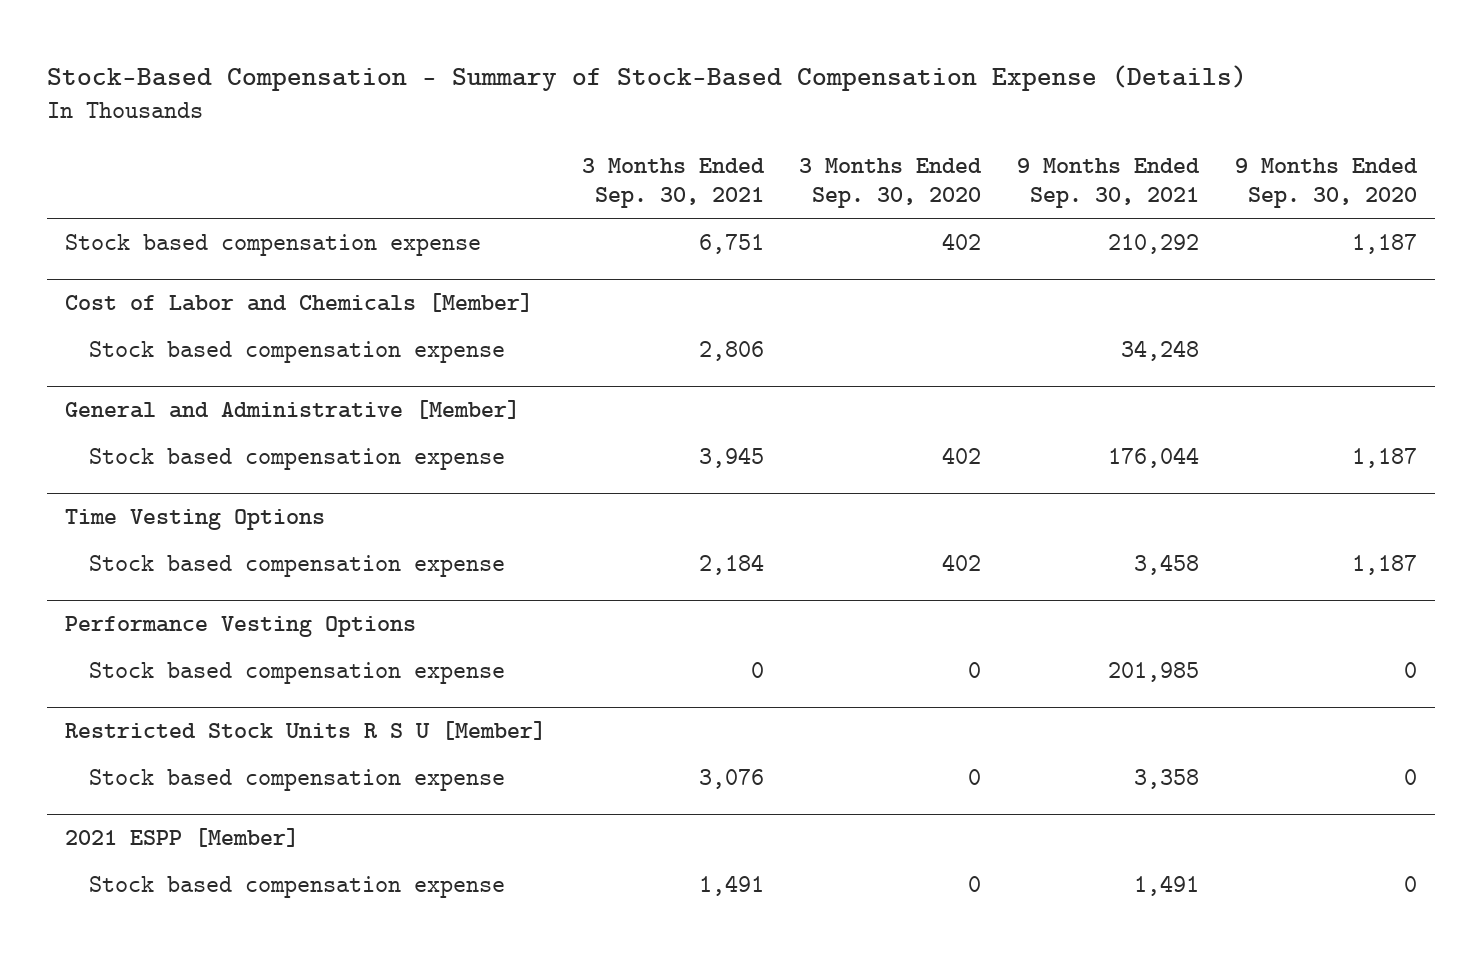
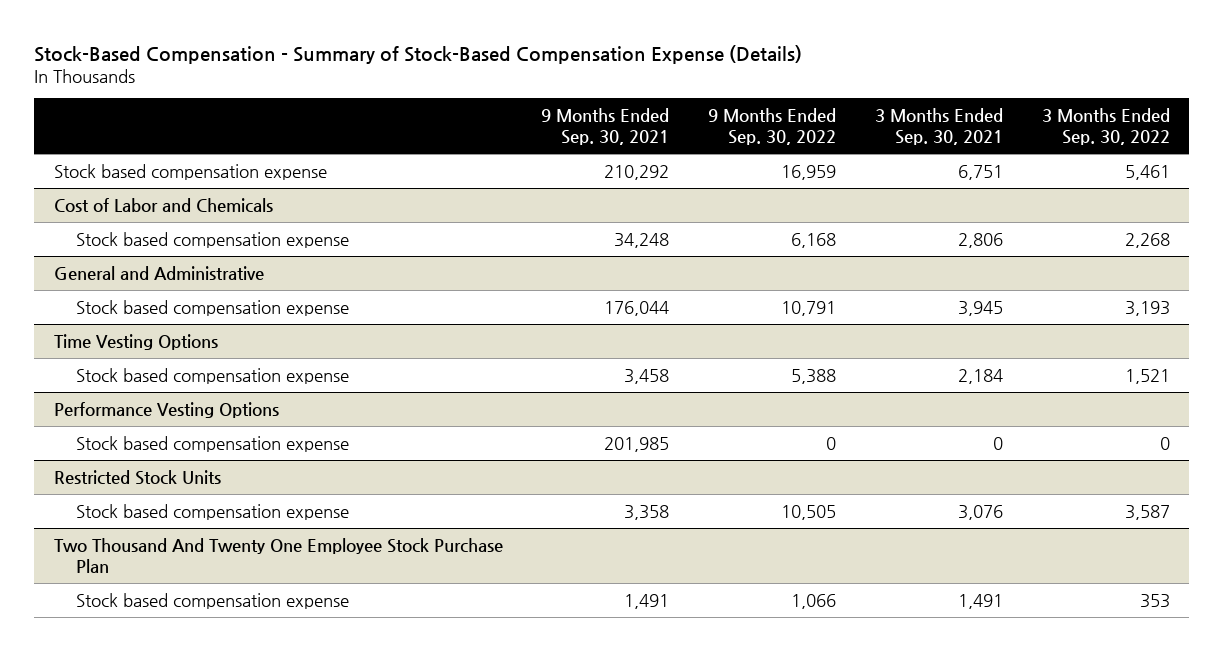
- | 3 Months Ended Sep. 30, 2021 | 3 Months Ended Sep. 30, 2020 | 9 Months Ended Sep. 30, 2021 | 9 Months Ended Sep. 30, 2020
+ | 9 Months Ended Sep. 30, 2021 | 9 Months Ended Sep. 30, 2022 | 3 Months Ended Sep. 30, 2021 | 3 Months Ended Sep. 30, 2022
- Cost of Labor and Chemicals [Member]
+ Cost of Labor and Chemicals
- General and Administrative [Member]
+ General and Administrative
- Restricted Stock Units R S U [Member]
+ Restricted Stock Units
- 2021 ESPP [Member]
+ Two Thousand And Twenty One Employee Stock Purchase Plan

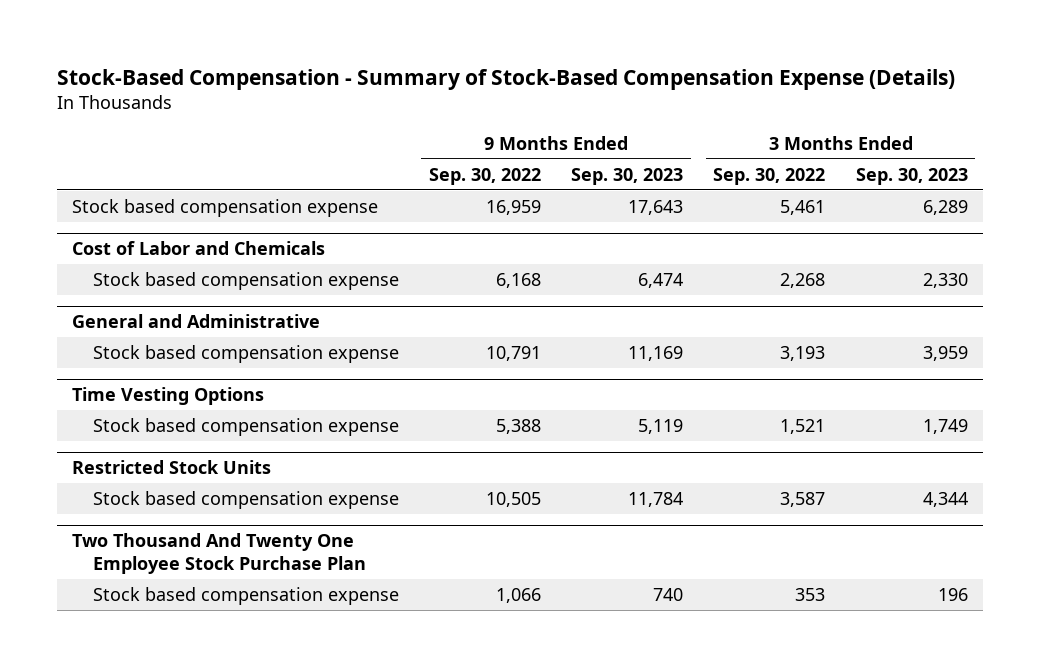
- | 9 Months Ended Sep. 30, 2021 | 9 Months Ended Sep. 30, 2022 | 3 Months Ended Sep. 30, 2021 | 3 Months Ended Sep. 30, 2022
+ | 9 Months Ended Sep. 30, 2022 | 9 Months Ended Sep. 30, 2023 | 3 Months Ended Sep. 30, 2022 | 3 Months Ended Sep. 30, 2023
- Performance Vesting Options
- Stock based compensation expense | 201,985 | 0 | 0 | 0

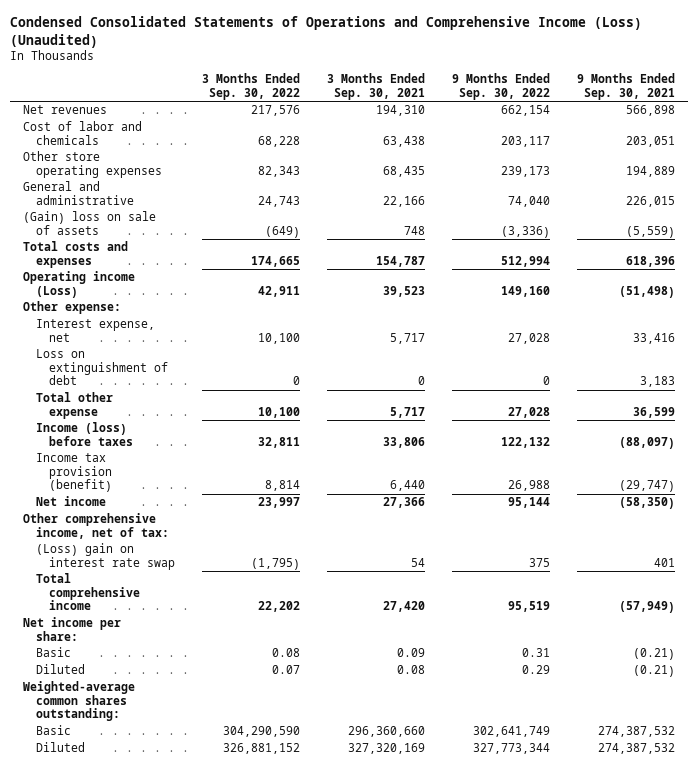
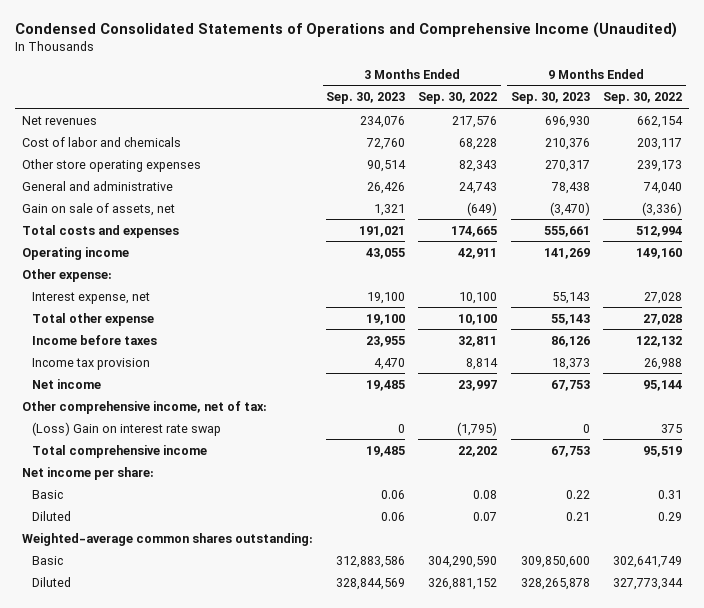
- Condensed Consolidated Statements of Operations and Comprehensive Income (Loss) (Unaudited)
+ Condensed Consolidated Statements of Operations and Comprehensive Income (Unaudited)
- | 3 Months Ended Sep. 30, 2022 | 3 Months Ended Sep. 30, 2021 | 9 Months Ended Sep. 30, 2022 | 9 Months Ended Sep. 30, 2021
+ | 3 Months Ended Sep. 30, 2023 | 3 Months Ended Sep. 30, 2022 | 9 Months Ended Sep. 30, 2023 | 9 Months Ended Sep. 30, 2022
- (Gain) loss on sale of assets | (649) | 748 | (3,336) | (5,559)
+ Gain on sale of assets, net | 1,321 | (649) | (3,470) | (3,336)
- Operating income (Loss) | 42,911 | 39,523 | 149,160 | (51,498)
+ Operating income | 43,055 | 42,911 | 141,269 | 149,160
- Loss on extinguishment of debt | 0 | 0 | 0 | 3,183
- Income (loss) before taxes | 32,811 | 33,806 | 122,132 | (88,097)
- Income tax provision (benefit) | 8,814 | 6,440 | 26,988 | (29,747)
+ Income before taxes | 23,955 | 32,811 | 86,126 | 122,132
+ Income tax provision | 4,470 | 8,814 | 18,373 | 26,988
- (Loss) gain on interest rate swap | (1,795) | 54 | 375 | 401
+ (Loss) Gain on interest rate swap | 0 | (1,795) | 0 | 375

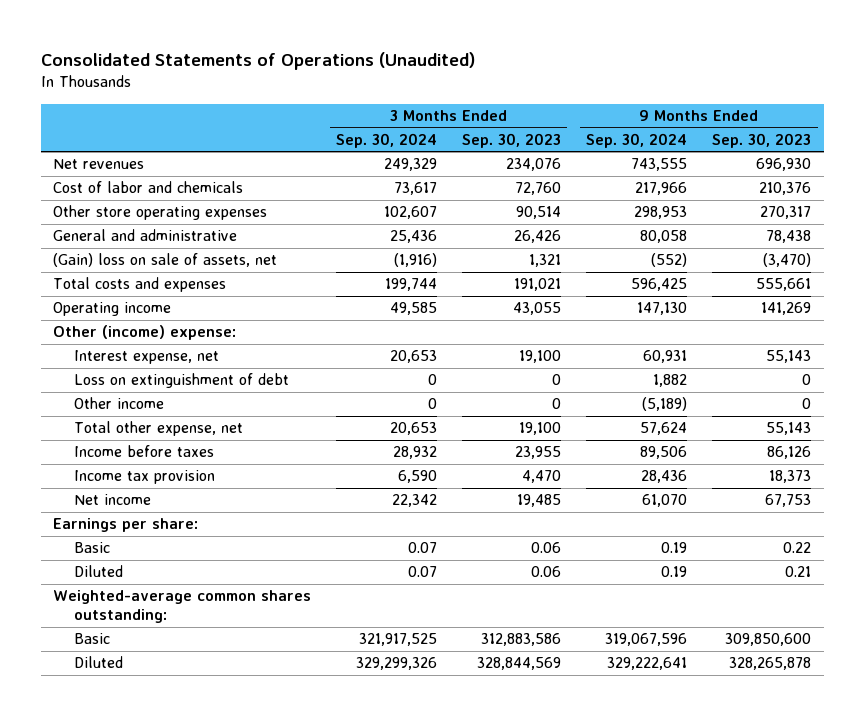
- Condensed Consolidated Statements of Operations and Comprehensive Income (Unaudited)
+ Consolidated Statements of Operations (Unaudited)
- | 3 Months Ended Sep. 30, 2023 | 3 Months Ended Sep. 30, 2022 | 9 Months Ended Sep. 30, 2023 | 9 Months Ended Sep. 30, 2022
+ | 3 Months Ended Sep. 30, 2024 | 3 Months Ended Sep. 30, 2023 | 9 Months Ended Sep. 30, 2024 | 9 Months Ended Sep. 30, 2023
- Gain on sale of assets, net | 1,321 | (649) | (3,470) | (3,336)
+ (Gain) loss on sale of assets, net | (1,916) | 1,321 | (552) | (3,470)
- Other expense:
+ Other (income) expense:
- Total other expense | 19,100 | 10,100 | 55,143 | 27,028
+ Loss on extinguishment of debt | 0 | 0 | 1,882 | 0
+ Other income | 0 | 0 | (5,189) | 0
+ Total other expense, net | 20,653 | 19,100 | 57,624 | 55,143
- Other comprehensive income, net of tax:
- (Loss) Gain on interest rate swap | 0 | (1,795) | 0 | 375
- Total comprehensive income | 19,485 | 22,202 | 67,753 | 95,519
- Net income per share:
+ Earnings per share:

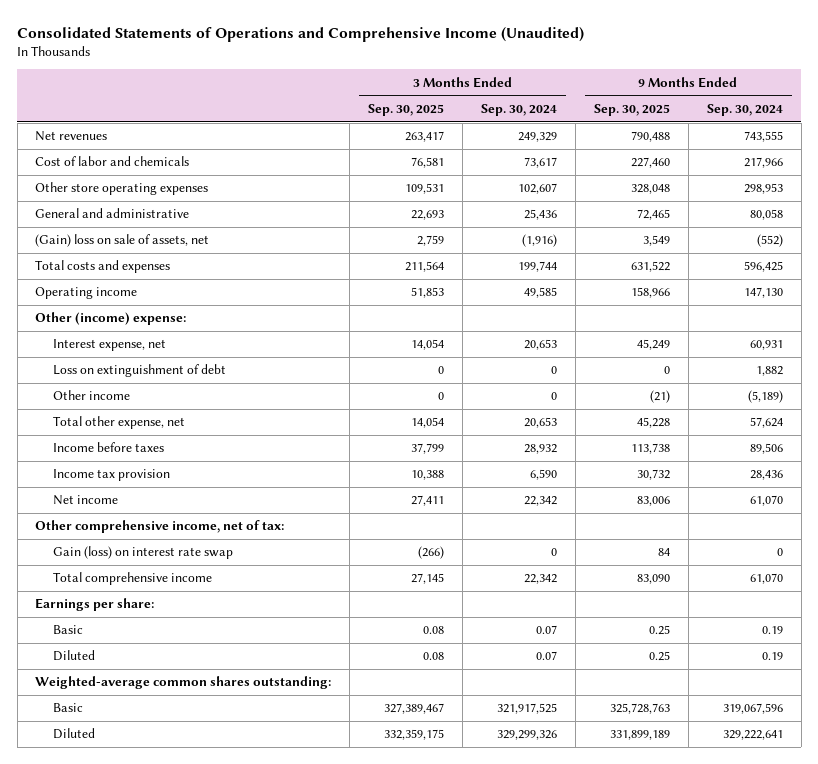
- Consolidated Statements of Operations (Unaudited)
+ Consolidated Statements of Operations and Comprehensive Income (Unaudited)
- | 3 Months Ended Sep. 30, 2024 | 3 Months Ended Sep. 30, 2023 | 9 Months Ended Sep. 30, 2024 | 9 Months Ended Sep. 30, 2023
+ | 3 Months Ended Sep. 30, 2025 | 3 Months Ended Sep. 30, 2024 | 9 Months Ended Sep. 30, 2025 | 9 Months Ended Sep. 30, 2024
+ Other comprehensive income, net of tax:
+ Gain (loss) on interest rate swap | (266) | 0 | 84 | 0
+ Total comprehensive income | 27,145 | 22,342 | 83,090 | 61,070

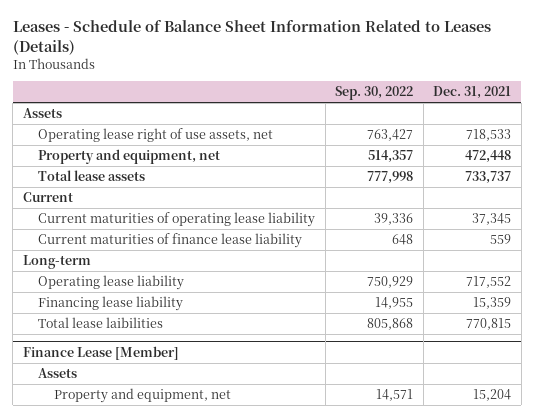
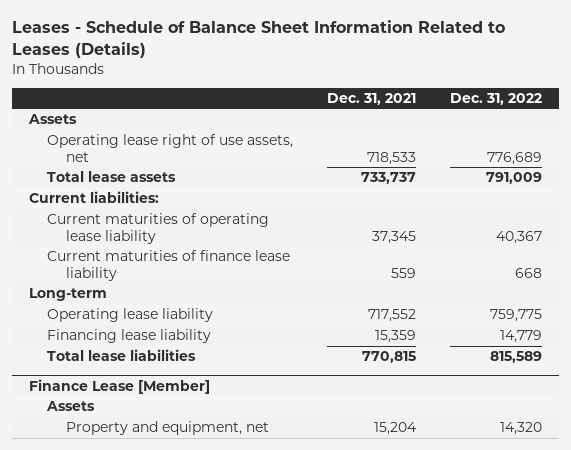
- | Sep. 30, 2022 | Dec. 31, 2021
+ | Dec. 31, 2021 | Dec. 31, 2022
- Property and equipment, net | 514,357 | 472,448
- Current
+ Current liabilities:
- Total lease laibilities | 805,868 | 770,815
+ Total lease liabilities | 770,815 | 815,589

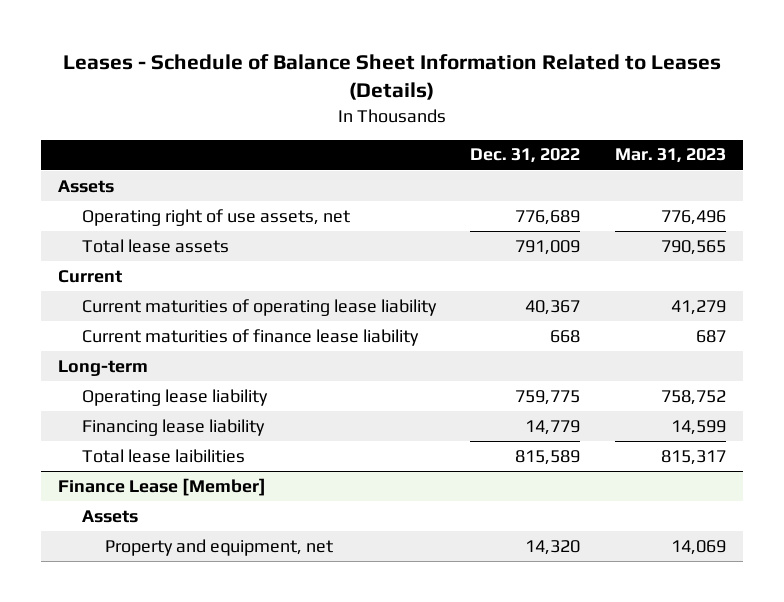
- | Dec. 31, 2021 | Dec. 31, 2022
+ | Dec. 31, 2022 | Mar. 31, 2023
- Operating lease right of use assets, net | 718,533 | 776,689
+ Operating right of use assets, net | 776,689 | 776,496
- Current liabilities:
+ Current
- Total lease liabilities | 770,815 | 815,589
+ Total lease laibilities | 815,589 | 815,317

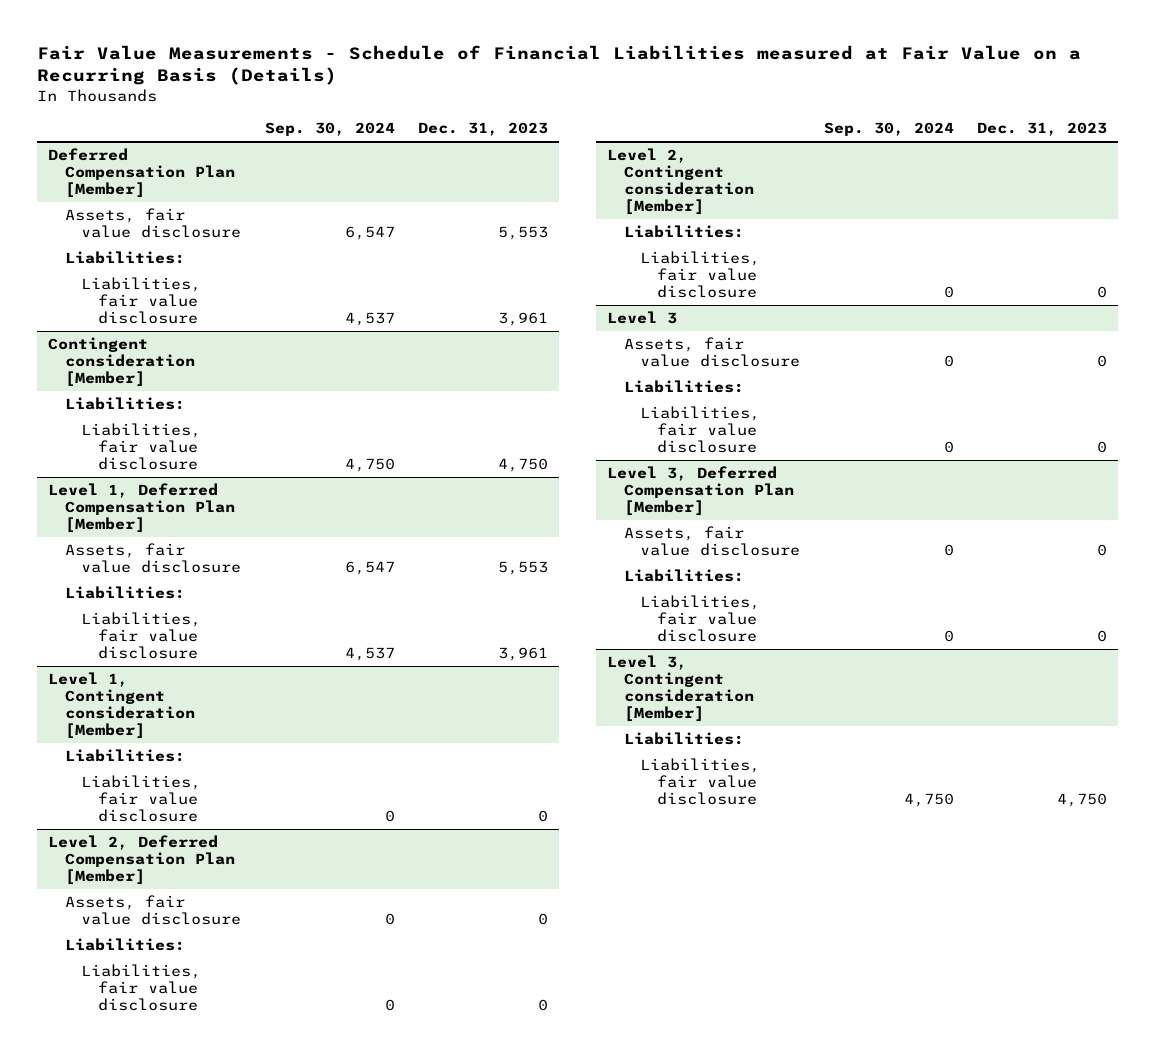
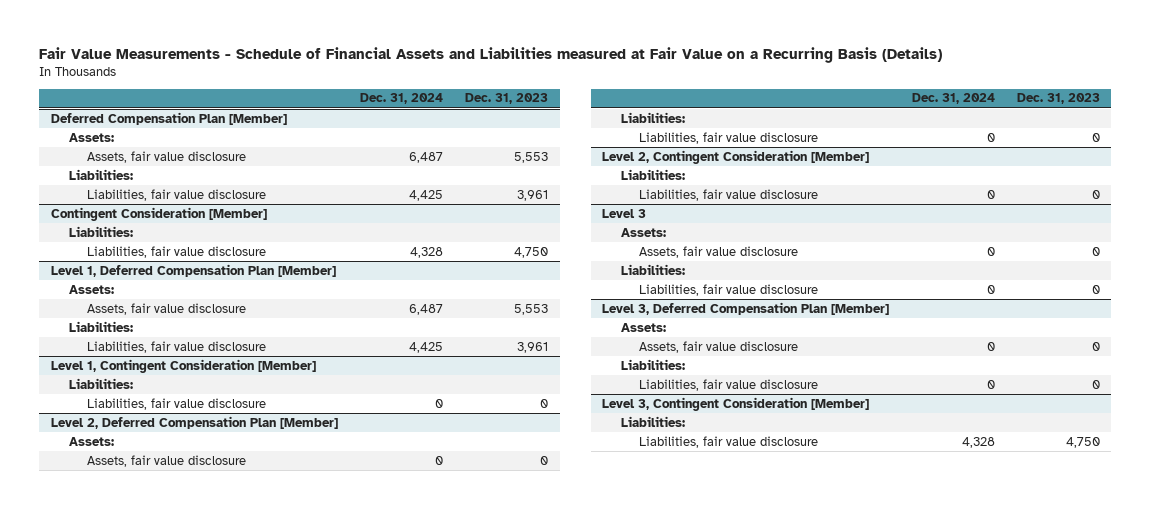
- Fair Value Measurements - Schedule of Financial Liabilities measured at Fair Value on a Recurring Basis (Details)
+ Fair Value Measurements - Schedule of Financial Assets and Liabilities measured at Fair Value on a Recurring Basis (Details)
- | Sep. 30, 2024 | Dec. 31, 2023
+ | Dec. 31, 2024 | Dec. 31, 2023
@ Deferred Compensation Plan [Member]
+ Assets:
- Contingent consideration [Member]
+ Contingent Consideration [Member]
@ Level 1, Deferred Compensation Plan [Member]
+ Assets:
- Level 1, Contingent consideration [Member]
+ Level 1, Contingent Consideration [Member]
@ Level 2, Deferred Compensation Plan [Member]
+ Assets:
- Level 2, Contingent consideration [Member]
+ Level 2, Contingent Consideration [Member]
@ Level 3
+ Assets:
@ Level 3, Deferred Compensation Plan [Member]
+ Assets:
- Level 3, Contingent consideration [Member]
+ Level 3, Contingent Consideration [Member]

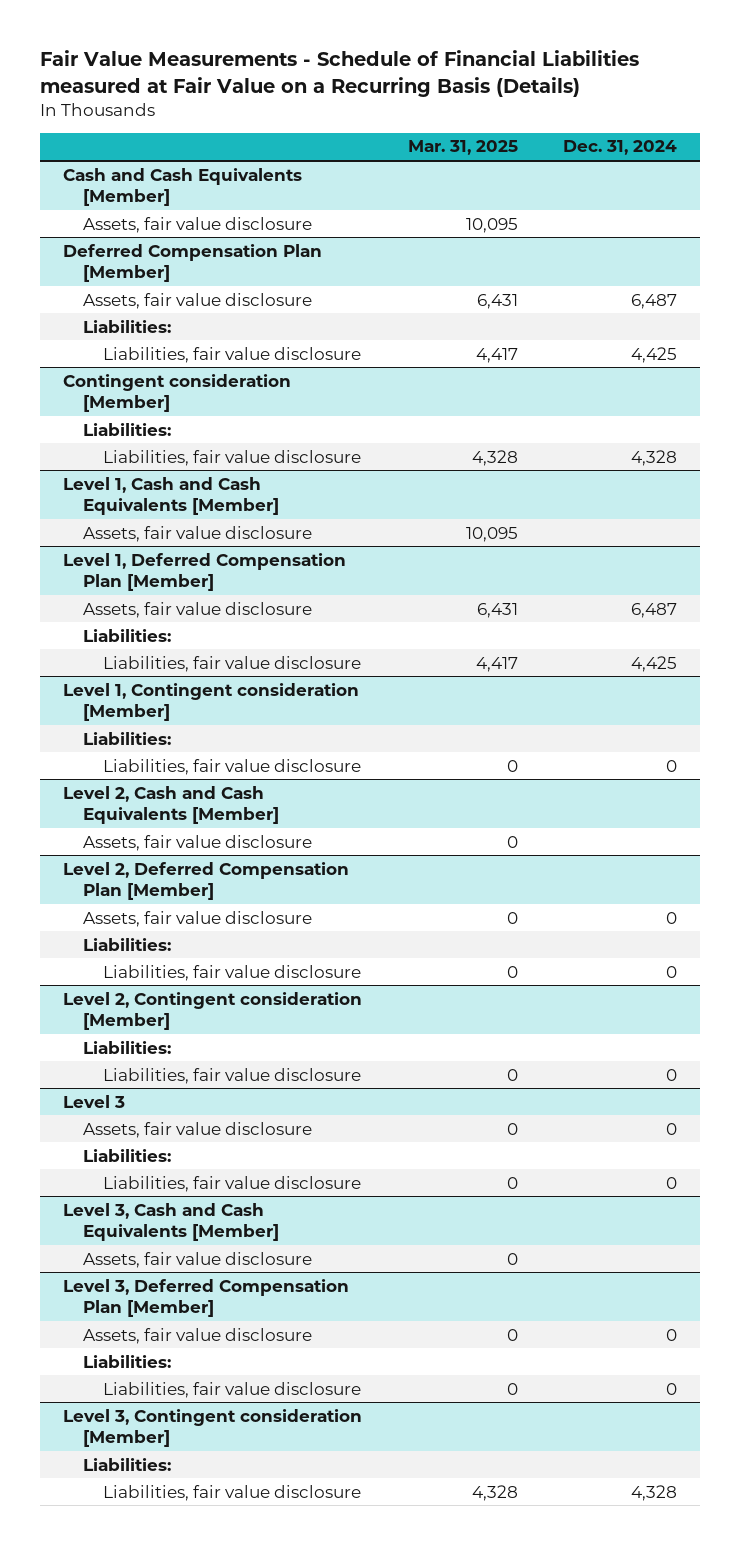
- Fair Value Measurements - Schedule of Financial Assets and Liabilities measured at Fair Value on a Recurring Basis (Details)
+ Fair Value Measurements - Schedule of Financial Liabilities measured at Fair Value on a Recurring Basis (Details)
- | Dec. 31, 2024 | Dec. 31, 2023
+ | Mar. 31, 2025 | Dec. 31, 2024
+ Cash and Cash Equivalents [Member]
+ Assets, fair value disclosure | 10,095 |
@ Deferred Compensation Plan [Member]
- Assets:
- Contingent Consideration [Member]
+ Contingent consideration [Member]
+ Level 1, Cash and Cash Equivalents [Member]
+ Assets, fair value disclosure | 10,095 |
@ Level 1, Deferred Compensation Plan [Member]
- Assets:
- Level 1, Contingent Consideration [Member]
+ Level 1, Contingent consideration [Member]
+ Level 2, Cash and Cash Equivalents [Member]
+ Assets, fair value disclosure | 0 |
@ Level 2, Deferred Compensation Plan [Member]
- Assets:
- Level 2, Contingent Consideration [Member]
+ Level 2, Contingent consideration [Member]
@ Level 3
- Assets:
+ Level 3, Cash and Cash Equivalents [Member]
+ Assets, fair value disclosure | 0 |
@ Level 3, Deferred Compensation Plan [Member]
- Assets:
- Level 3, Contingent Consideration [Member]
+ Level 3, Contingent consideration [Member]

